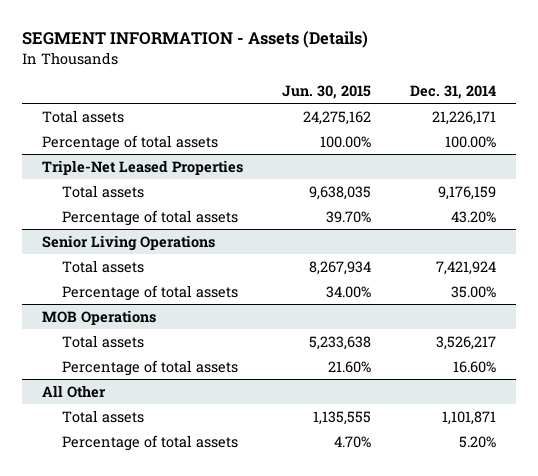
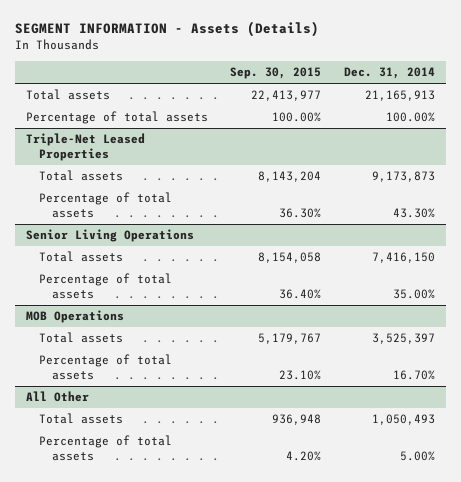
- | Jun. 30, 2015 | Dec. 31, 2014
+ | Sep. 30, 2015 | Dec. 31, 2014
- Total assets | 24,275,162 | 21,226,171
+ Total assets | 22,413,977 | 21,165,913
@ Triple-Net Leased Properties
- Total assets | 9,638,035 | 9,176,159
- Percentage of total assets | 39.70% | 43.20%
+ Total assets | 8,143,204 | 9,173,873
+ Percentage of total assets | 36.30% | 43.30%
@ Senior Living Operations
- Total assets | 8,267,934 | 7,421,924
+ Total assets | 8,154,058 | 7,416,150
@ MOB Operations
- Total assets | 5,233,638 | 3,526,217
- Percentage of total assets | 21.60% | 16.60%
+ Total assets | 5,179,767 | 3,525,397
+ Percentage of total assets | 23.10% | 16.70%
@ All Other
- Total assets | 1,135,555 | 1,101,871
- Percentage of total assets | 4.70% | 5.20%
+ Total assets | 936,948 | 1,050,493
+ Percentage of total assets | 4.20% | 5.00%

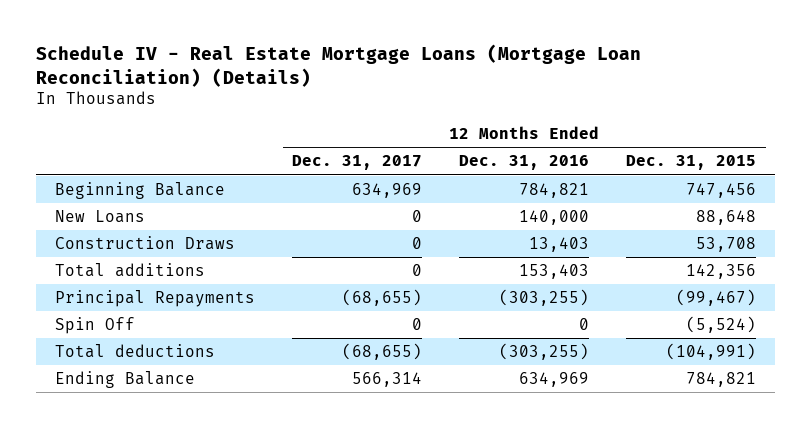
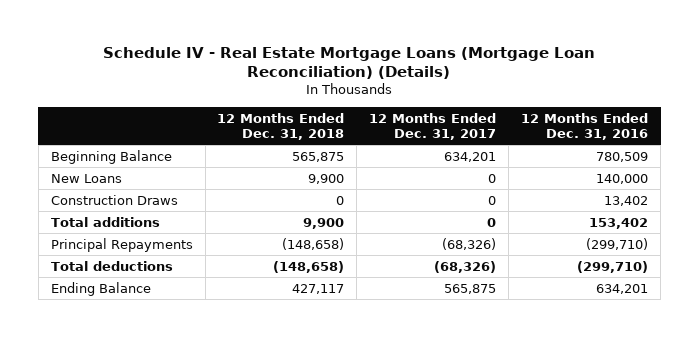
- | 12 Months Ended Dec. 31, 2017 | 12 Months Ended Dec. 31, 2016 | 12 Months Ended Dec. 31, 2015
+ | 12 Months Ended Dec. 31, 2018 | 12 Months Ended Dec. 31, 2017 | 12 Months Ended Dec. 31, 2016
- Beginning Balance | 634,969 | 784,821 | 747,456
+ Beginning Balance | 565,875 | 634,201 | 780,509
- Construction Draws | 0 | 13,403 | 53,708
- Total additions | 0 | 153,403 | 142,356
- Principal Repayments | (68,655) | (303,255) | (99,467)
- Spin Off | 0 | 0 | (5,524)
- Total deductions | (68,655) | (303,255) | (104,991)
- Ending Balance | 566,314 | 634,969 | 784,821
+ Construction Draws | 0 | 0 | 13,402
+ Total additions | 9,900 | 0 | 153,402
+ Principal Repayments | (148,658) | (68,326) | (299,710)
+ Total deductions | (148,658) | (68,326) | (299,710)
+ Ending Balance | 427,117 | 565,875 | 634,201

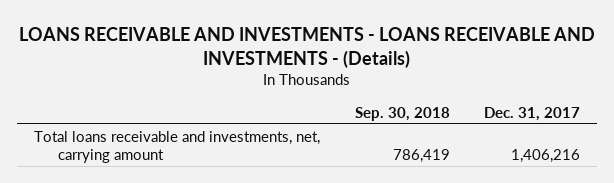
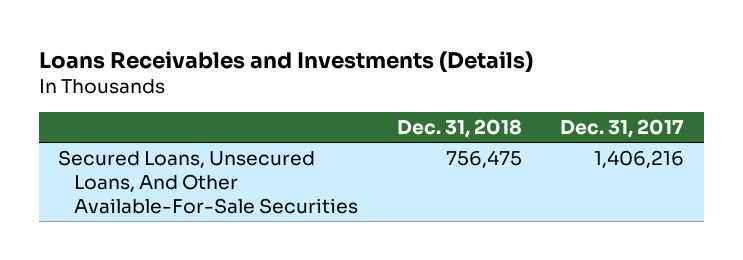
- LOANS RECEIVABLE AND INVESTMENTS - LOANS RECEIVABLE AND INVESTMENTS - (Details)
+ Loans Receivables and Investments (Details)
- | Sep. 30, 2018 | Dec. 31, 2017
+ | Dec. 31, 2018 | Dec. 31, 2017
- Total loans receivable and investments, net, carrying amount | 786,419 | 1,406,216
+ Secured Loans, Unsecured Loans, And Other Available-For-Sale Securities | 756,475 | 1,406,216

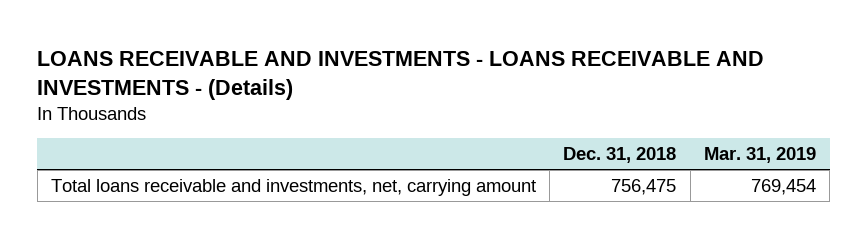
- Loans Receivables and Investments (Details)
+ LOANS RECEIVABLE AND INVESTMENTS - LOANS RECEIVABLE AND INVESTMENTS - (Details)
- | Dec. 31, 2018 | Dec. 31, 2017
+ | Dec. 31, 2018 | Mar. 31, 2019
- Secured Loans, Unsecured Loans, And Other Available-For-Sale Securities | 756,475 | 1,406,216
+ Total loans receivable and investments, net, carrying amount | 756,475 | 769,454

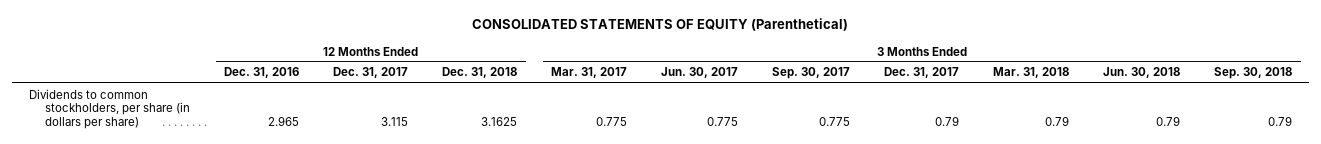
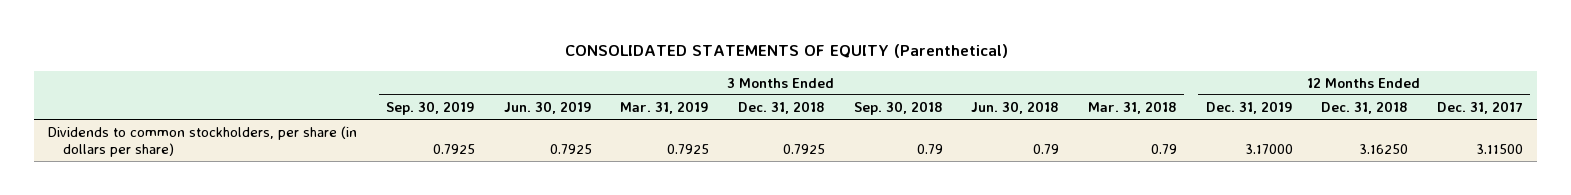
- | 12 Months Ended Dec. 31, 2016 | 12 Months Ended Dec. 31, 2017 | 12 Months Ended Dec. 31, 2018 | 3 Months Ended Mar. 31, 2017 | 3 Months Ended Jun. 30, 2017 | 3 Months Ended Sep. 30, 2017 | 3 Months Ended Dec. 31, 2017 | 3 Months Ended Mar. 31, 2018 | 3 Months Ended Jun. 30, 2018 | 3 Months Ended Sep. 30, 2018
+ | 3 Months Ended Sep. 30, 2019 | 3 Months Ended Jun. 30, 2019 | 3 Months Ended Mar. 31, 2019 | 3 Months Ended Dec. 31, 2018 | 3 Months Ended Sep. 30, 2018 | 3 Months Ended Jun. 30, 2018 | 3 Months Ended Mar. 31, 2018 | 12 Months Ended Dec. 31, 2019 | 12 Months Ended Dec. 31, 2018 | 12 Months Ended Dec. 31, 2017
- Dividends to common stockholders, per share (in dollars per share) | 2.965 | 3.115 | 3.1625 | 0.775 | 0.775 | 0.775 | 0.79 | 0.79 | 0.79 | 0.79
+ Dividends to common stockholders, per share (in dollars per share) | 0.7925 | 0.7925 | 0.7925 | 0.7925 | 0.79 | 0.79 | 0.79 | 3.17000 | 3.16250 | 3.11500

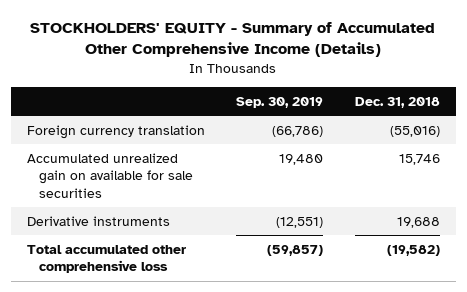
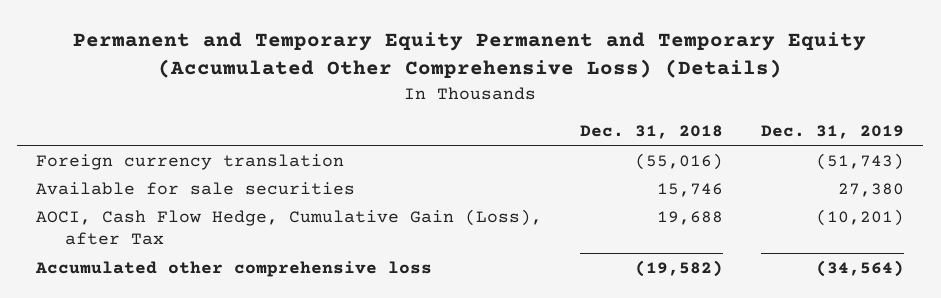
- STOCKHOLDERS' EQUITY - Summary of Accumulated Other Comprehensive Income (Details)
+ Permanent and Temporary Equity Permanent and Temporary Equity (Accumulated Other Comprehensive Loss) (Details)
- | Sep. 30, 2019 | Dec. 31, 2018
+ | Dec. 31, 2018 | Dec. 31, 2019
- Accumulated unrealized gain on available for sale securities | 19,480 | 15,746
- Derivative instruments | (12,551) | 19,688
- Total accumulated other comprehensive loss | (59,857) | (19,582)
+ Available for sale securities | 15,746 | 27,380
+ AOCI, Cash Flow Hedge, Cumulative Gain (Loss), after Tax | 19,688 | (10,201)
+ Accumulated other comprehensive loss | (19,582) | (34,564)

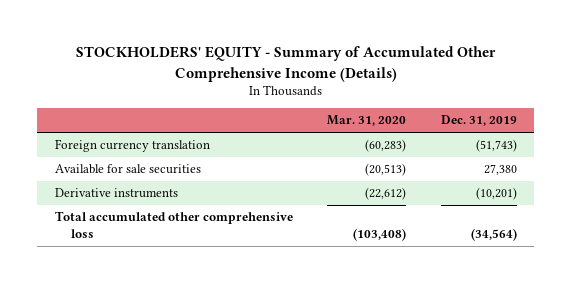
- Permanent and Temporary Equity Permanent and Temporary Equity (Accumulated Other Comprehensive Loss) (Details)
+ STOCKHOLDERS' EQUITY - Summary of Accumulated Other Comprehensive Income (Details)
- | Dec. 31, 2018 | Dec. 31, 2019
+ | Mar. 31, 2020 | Dec. 31, 2019
- AOCI, Cash Flow Hedge, Cumulative Gain (Loss), after Tax | 19,688 | (10,201)
- Accumulated other comprehensive loss | (19,582) | (34,564)
+ Derivative instruments | (22,612) | (10,201)
+ Total accumulated other comprehensive loss | (103,408) | (34,564)

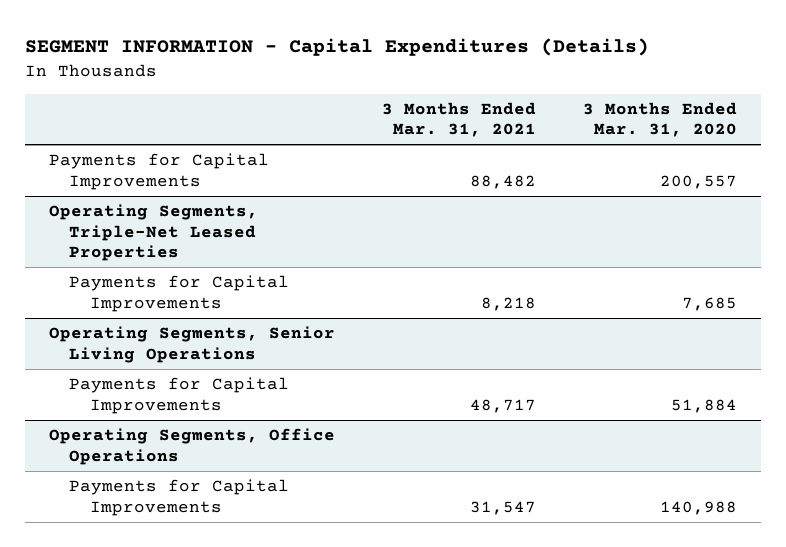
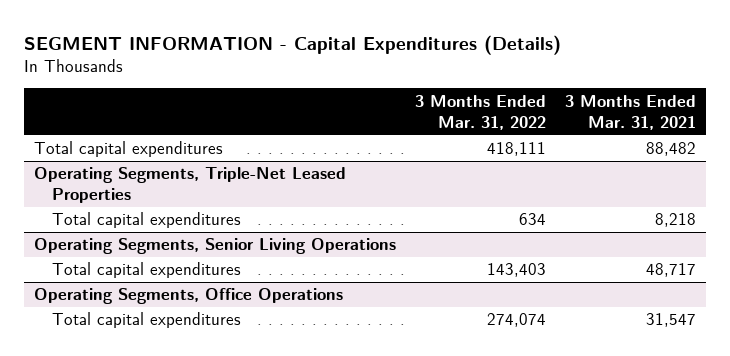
- | 3 Months Ended Mar. 31, 2021 | 3 Months Ended Mar. 31, 2020
+ | 3 Months Ended Mar. 31, 2022 | 3 Months Ended Mar. 31, 2021
- Payments for Capital Improvements | 88,482 | 200,557
+ Total capital expenditures | 418,111 | 88,482
@ Operating Segments, Triple-Net Leased Properties
- Payments for Capital Improvements | 8,218 | 7,685
+ Total capital expenditures | 634 | 8,218
@ Operating Segments, Senior Living Operations
- Payments for Capital Improvements | 48,717 | 51,884
+ Total capital expenditures | 143,403 | 48,717
@ Operating Segments, Office Operations
- Payments for Capital Improvements | 31,547 | 140,988
+ Total capital expenditures | 274,074 | 31,547

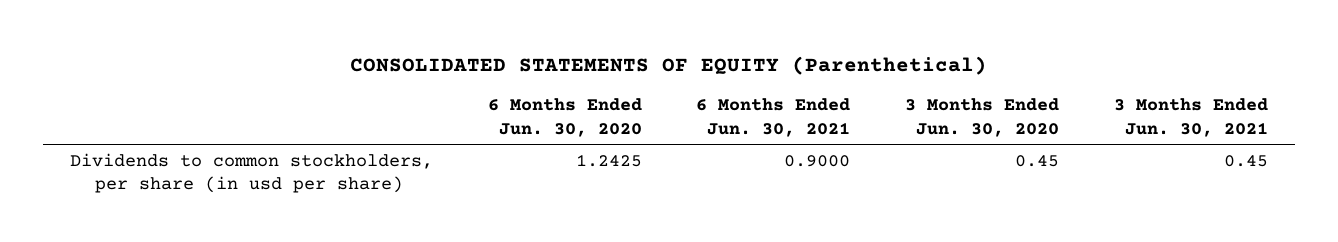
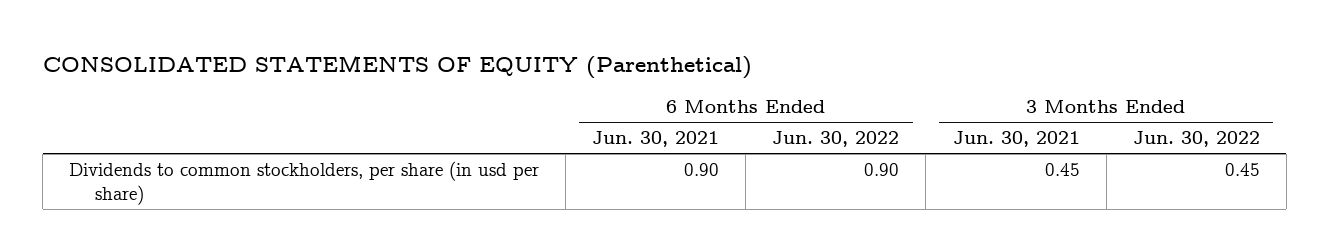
- | 6 Months Ended Jun. 30, 2020 | 6 Months Ended Jun. 30, 2021 | 3 Months Ended Jun. 30, 2020 | 3 Months Ended Jun. 30, 2021
+ | 6 Months Ended Jun. 30, 2021 | 6 Months Ended Jun. 30, 2022 | 3 Months Ended Jun. 30, 2021 | 3 Months Ended Jun. 30, 2022
- Dividends to common stockholders, per share (in usd per share) | 1.2425 | 0.9000 | 0.45 | 0.45
+ Dividends to common stockholders, per share (in usd per share) | 0.90 | 0.90 | 0.45 | 0.45

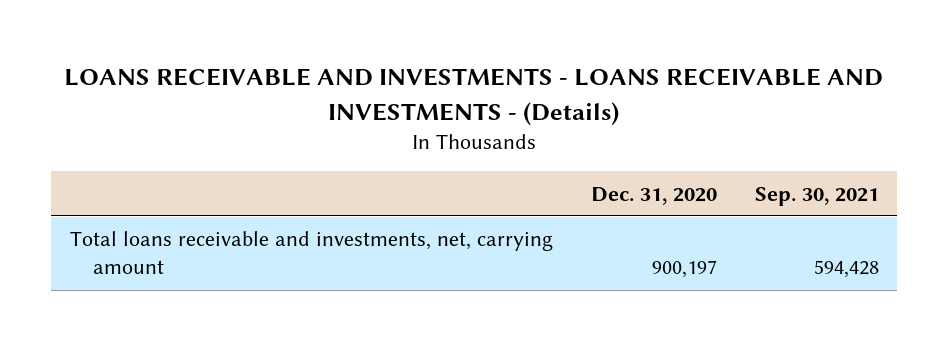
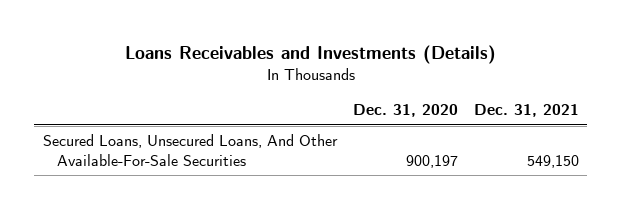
- LOANS RECEIVABLE AND INVESTMENTS - LOANS RECEIVABLE AND INVESTMENTS - (Details)
+ Loans Receivables and Investments (Details)
- | Dec. 31, 2020 | Sep. 30, 2021
+ | Dec. 31, 2020 | Dec. 31, 2021
- Total loans receivable and investments, net, carrying amount | 900,197 | 594,428
+ Secured Loans, Unsecured Loans, And Other Available-For-Sale Securities | 900,197 | 549,150

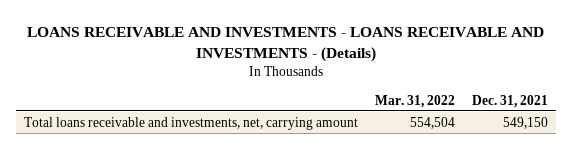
- Loans Receivables and Investments (Details)
+ LOANS RECEIVABLE AND INVESTMENTS - LOANS RECEIVABLE AND INVESTMENTS - (Details)
- | Dec. 31, 2020 | Dec. 31, 2021
+ | Mar. 31, 2022 | Dec. 31, 2021
- Secured Loans, Unsecured Loans, And Other Available-For-Sale Securities | 900,197 | 549,150
+ Total loans receivable and investments, net, carrying amount | 554,504 | 549,150

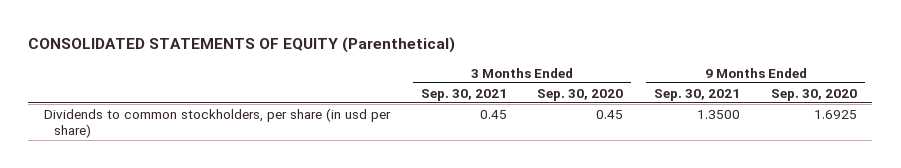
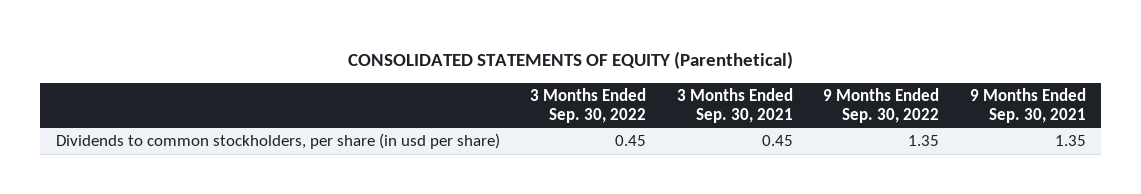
- | 3 Months Ended Sep. 30, 2021 | 3 Months Ended Sep. 30, 2020 | 9 Months Ended Sep. 30, 2021 | 9 Months Ended Sep. 30, 2020
+ | 3 Months Ended Sep. 30, 2022 | 3 Months Ended Sep. 30, 2021 | 9 Months Ended Sep. 30, 2022 | 9 Months Ended Sep. 30, 2021
- Dividends to common stockholders, per share (in usd per share) | 0.45 | 0.45 | 1.3500 | 1.6925
+ Dividends to common stockholders, per share (in usd per share) | 0.45 | 0.45 | 1.35 | 1.35

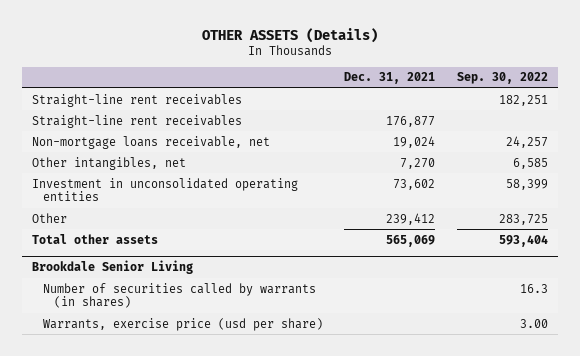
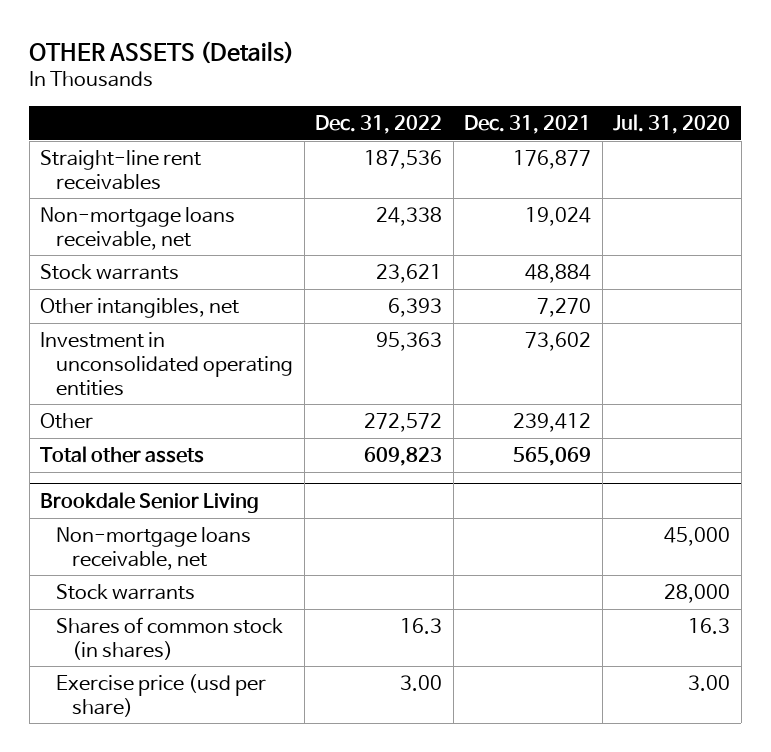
- | Dec. 31, 2021 | Sep. 30, 2022
+ | Dec. 31, 2022 | Dec. 31, 2021 | Jul. 31, 2020
- Straight-line rent receivables | | 182,251
+ Stock warrants | 23,621 | 48,884 |
@ Brookdale Senior Living
- Number of securities called by warrants (in shares) | | 16.3
- Warrants, exercise price (usd per share) | | 3.00
+ Non-mortgage loans receivable, net | | | 45,000
+ Stock warrants | | | 28,000
+ Shares of common stock (in shares) | 16.3 | | 16.3
+ Exercise price (usd per share) | 3.00 | | 3.00

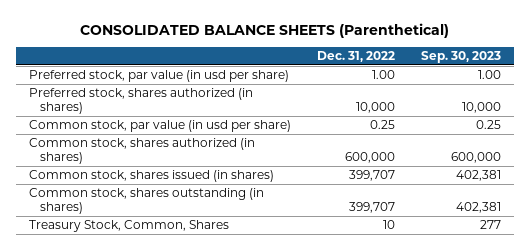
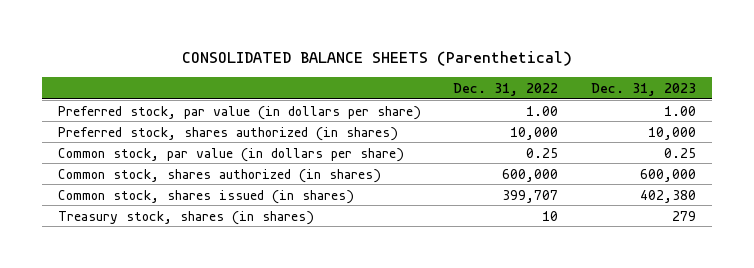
- | Dec. 31, 2022 | Sep. 30, 2023
+ | Dec. 31, 2022 | Dec. 31, 2023
- Preferred stock, par value (in usd per share) | 1.00 | 1.00
+ Preferred stock, par value (in dollars per share) | 1.00 | 1.00
- Common stock, par value (in usd per share) | 0.25 | 0.25
+ Common stock, par value (in dollars per share) | 0.25 | 0.25
- Common stock, shares outstanding (in shares) | 399,707 | 402,381
- Treasury Stock, Common, Shares | 10 | 277
+ Treasury stock, shares (in shares) | 10 | 279

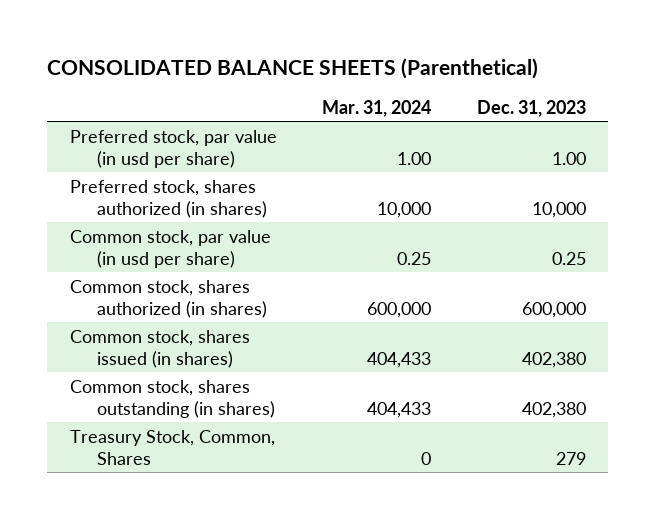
- | Dec. 31, 2022 | Dec. 31, 2023
+ | Mar. 31, 2024 | Dec. 31, 2023
- Preferred stock, par value (in dollars per share) | 1.00 | 1.00
+ Preferred stock, par value (in usd per share) | 1.00 | 1.00
- Common stock, par value (in dollars per share) | 0.25 | 0.25
+ Common stock, par value (in usd per share) | 0.25 | 0.25
- Treasury stock, shares (in shares) | 10 | 279
+ Common stock, shares outstanding (in shares) | 404,433 | 402,380
+ Treasury Stock, Common, Shares | 0 | 279

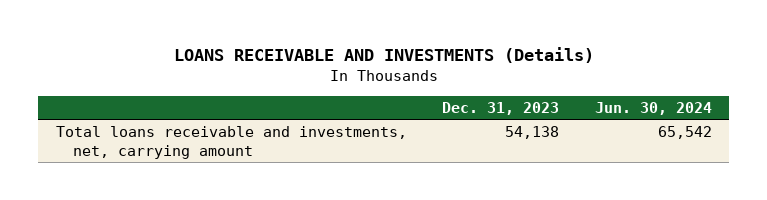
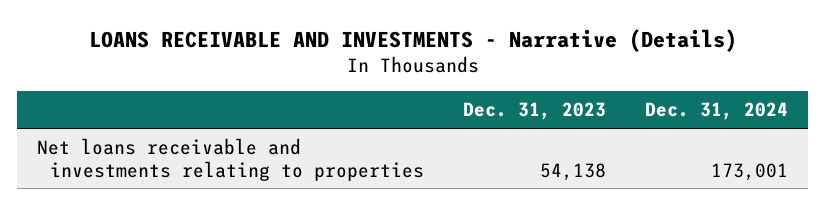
- LOANS RECEIVABLE AND INVESTMENTS (Details)
+ LOANS RECEIVABLE AND INVESTMENTS - Narrative (Details)
- | Dec. 31, 2023 | Jun. 30, 2024
+ | Dec. 31, 2023 | Dec. 31, 2024
- Total loans receivable and investments, net, carrying amount | 54,138 | 65,542
+ Net loans receivable and investments relating to properties | 54,138 | 173,001

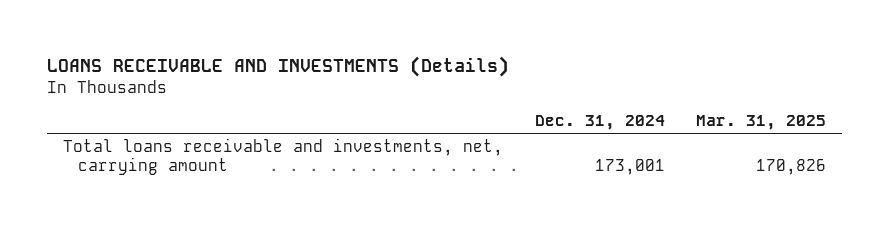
- LOANS RECEIVABLE AND INVESTMENTS - Narrative (Details)
+ LOANS RECEIVABLE AND INVESTMENTS (Details)
- | Dec. 31, 2023 | Dec. 31, 2024
+ | Dec. 31, 2024 | Mar. 31, 2025
- Net loans receivable and investments relating to properties | 54,138 | 173,001
+ Total loans receivable and investments, net, carrying amount | 173,001 | 170,826

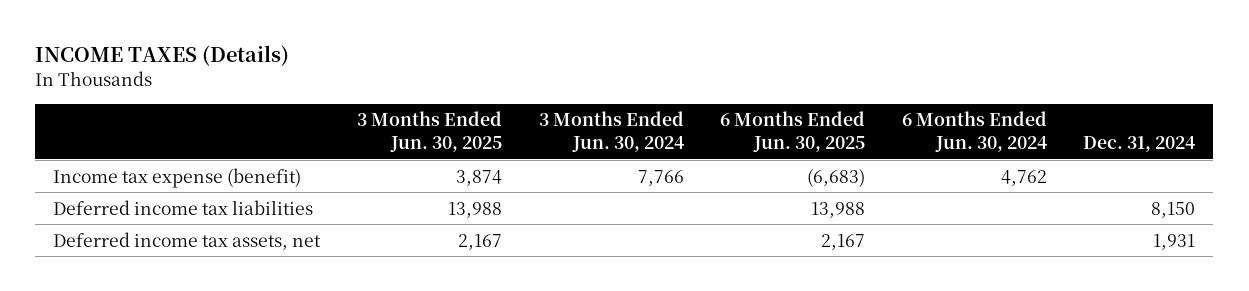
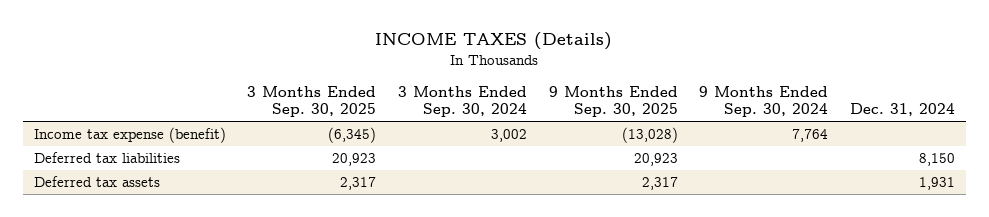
- | 3 Months Ended Jun. 30, 2025 | 3 Months Ended Jun. 30, 2024 | 6 Months Ended Jun. 30, 2025 | 6 Months Ended Jun. 30, 2024 | Dec. 31, 2024
+ | 3 Months Ended Sep. 30, 2025 | 3 Months Ended Sep. 30, 2024 | 9 Months Ended Sep. 30, 2025 | 9 Months Ended Sep. 30, 2024 | Dec. 31, 2024
- Deferred income tax liabilities | 13,988 | | 13,988 | | 8,150
- Deferred income tax assets, net | 2,167 | | 2,167 | | 1,931
+ Deferred tax liabilities | 20,923 | | 20,923 | | 8,150
+ Deferred tax assets | 2,317 | | 2,317 | | 1,931

